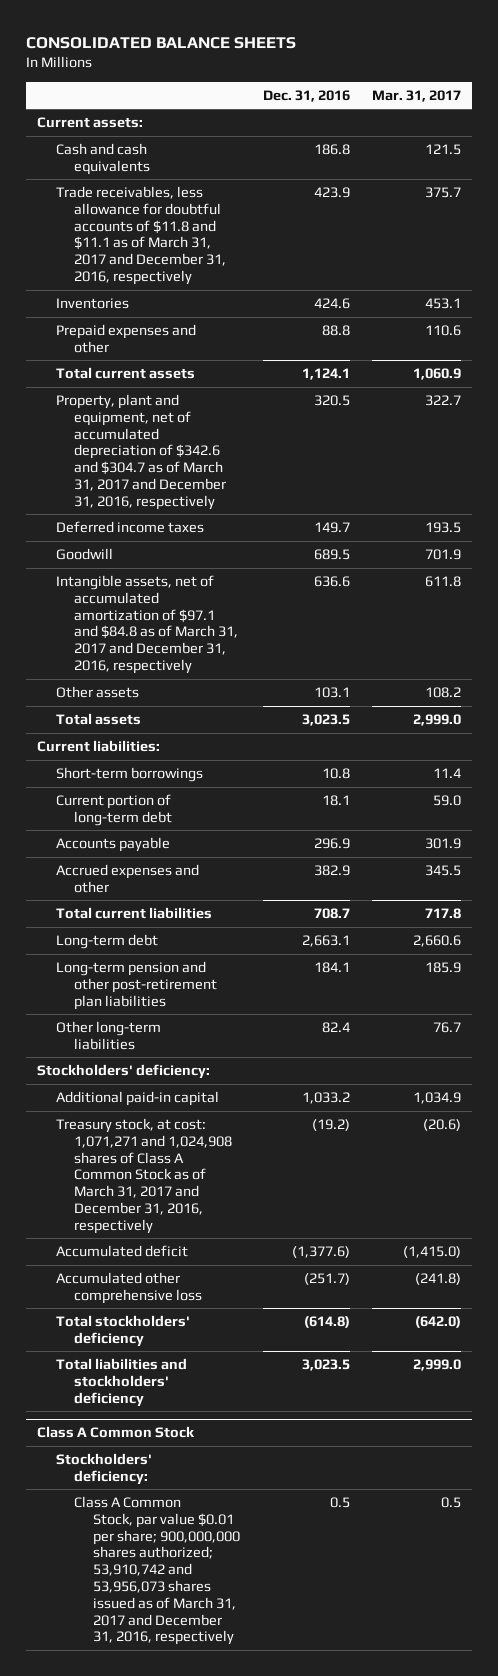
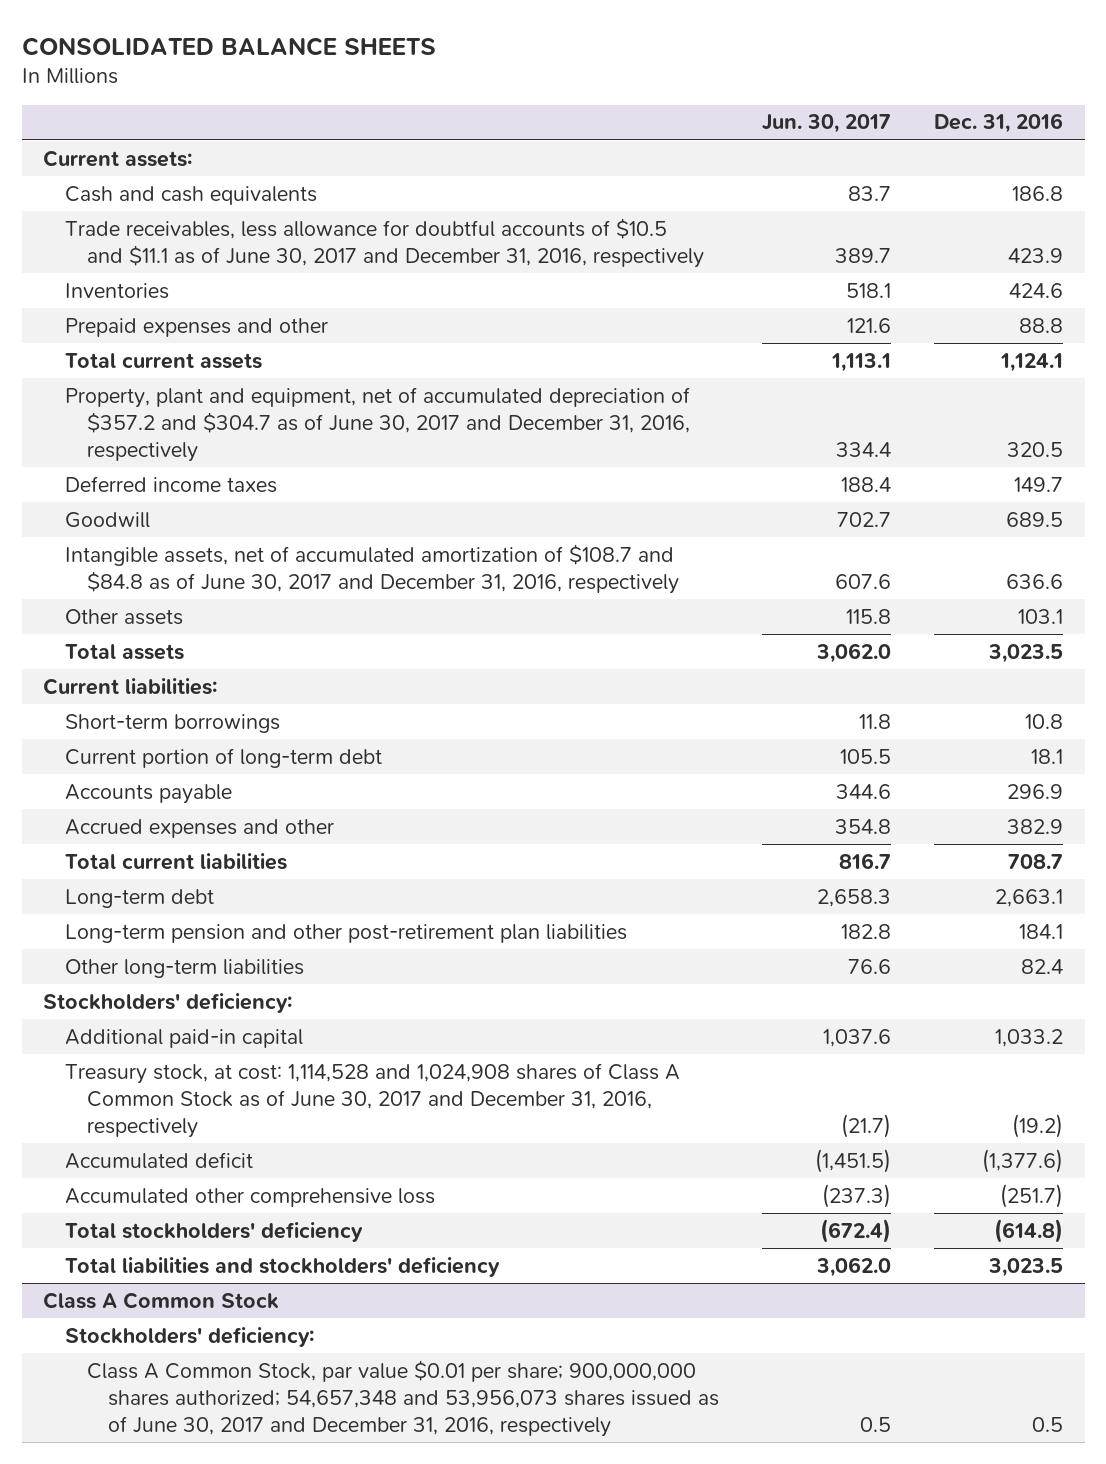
- | Dec. 31, 2016 | Mar. 31, 2017
+ | Jun. 30, 2017 | Dec. 31, 2016
- Trade receivables, less allowance for doubtful accounts of $11.8 and $11.1 as of March 31, 2017 and December 31, 2016, respectively | 423.9 | 375.7
+ Trade receivables, less allowance for doubtful accounts of $10.5 and $11.1 as of June 30, 2017 and December 31, 2016, respectively | 389.7 | 423.9
- Property, plant and equipment, net of accumulated depreciation of $342.6 and $304.7 as of March 31, 2017 and December 31, 2016, respectively | 320.5 | 322.7
+ Property, plant and equipment, net of accumulated depreciation of $357.2 and $304.7 as of June 30, 2017 and December 31, 2016, respectively | 334.4 | 320.5
- Intangible assets, net of accumulated amortization of $97.1 and $84.8 as of March 31, 2017 and December 31, 2016, respectively | 636.6 | 611.8
+ Intangible assets, net of accumulated amortization of $108.7 and $84.8 as of June 30, 2017 and December 31, 2016, respectively | 607.6 | 636.6
- Treasury stock, at cost: 1,071,271 and 1,024,908 shares of Class A Common Stock as of March 31, 2017 and December 31, 2016, respectively | (19.2) | (20.6)
+ Treasury stock, at cost: 1,114,528 and 1,024,908 shares of Class A Common Stock as of June 30, 2017 and December 31, 2016, respectively | (21.7) | (19.2)
@ Class A Common Stock
- Class A Common Stock, par value $0.01 per share; 900,000,000 shares authorized; 53,910,742 and 53,956,073 shares issued as of March 31, 2017 and December 31, 2016, respectively | 0.5 | 0.5
+ Class A Common Stock, par value $0.01 per share; 900,000,000 shares authorized; 54,657,348 and 53,956,073 shares issued as of June 30, 2017 and December 31, 2016, respectively | 0.5 | 0.5

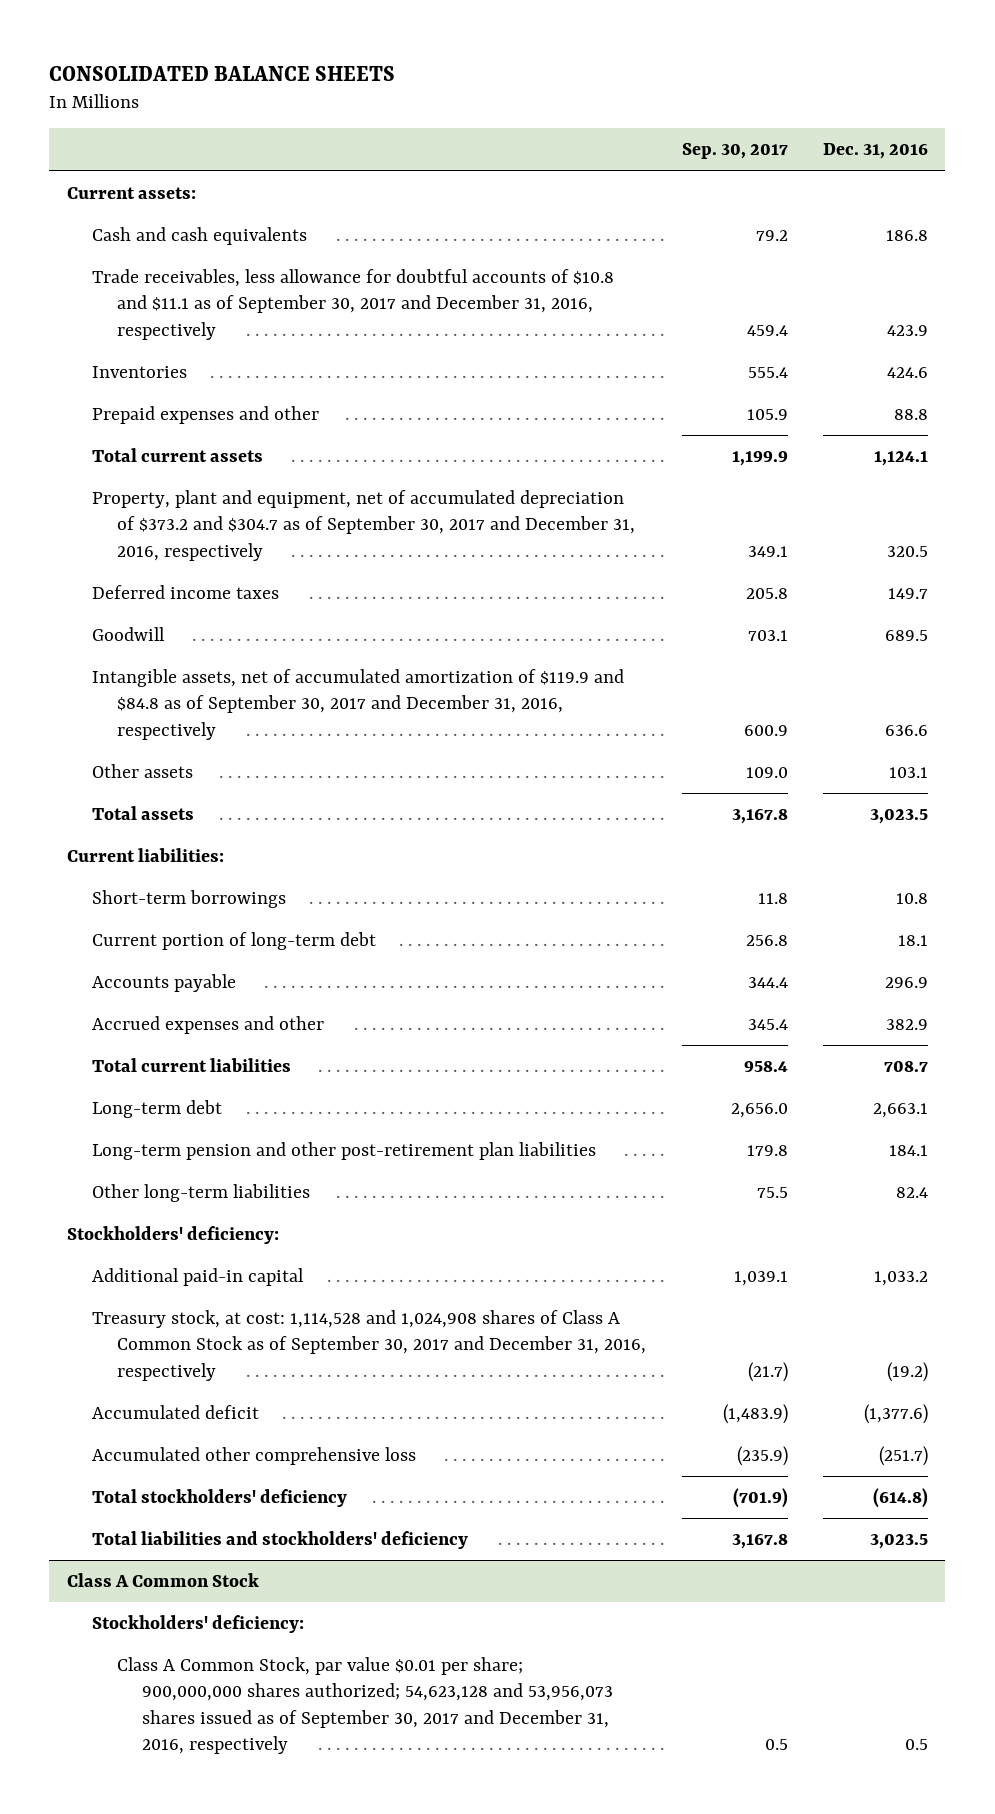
- | Jun. 30, 2017 | Dec. 31, 2016
+ | Sep. 30, 2017 | Dec. 31, 2016
- Trade receivables, less allowance for doubtful accounts of $10.5 and $11.1 as of June 30, 2017 and December 31, 2016, respectively | 389.7 | 423.9
+ Trade receivables, less allowance for doubtful accounts of $10.8 and $11.1 as of September 30, 2017 and December 31, 2016, respectively | 459.4 | 423.9
- Property, plant and equipment, net of accumulated depreciation of $357.2 and $304.7 as of June 30, 2017 and December 31, 2016, respectively | 334.4 | 320.5
+ Property, plant and equipment, net of accumulated depreciation of $373.2 and $304.7 as of September 30, 2017 and December 31, 2016, respectively | 349.1 | 320.5
- Intangible assets, net of accumulated amortization of $108.7 and $84.8 as of June 30, 2017 and December 31, 2016, respectively | 607.6 | 636.6
+ Intangible assets, net of accumulated amortization of $119.9 and $84.8 as of September 30, 2017 and December 31, 2016, respectively | 600.9 | 636.6
- Treasury stock, at cost: 1,114,528 and 1,024,908 shares of Class A Common Stock as of June 30, 2017 and December 31, 2016, respectively | (21.7) | (19.2)
+ Treasury stock, at cost: 1,114,528 and 1,024,908 shares of Class A Common Stock as of September 30, 2017 and December 31, 2016, respectively | (21.7) | (19.2)
@ Class A Common Stock
- Class A Common Stock, par value $0.01 per share; 900,000,000 shares authorized; 54,657,348 and 53,956,073 shares issued as of June 30, 2017 and December 31, 2016, respectively | 0.5 | 0.5
+ Class A Common Stock, par value $0.01 per share; 900,000,000 shares authorized; 54,623,128 and 53,956,073 shares issued as of September 30, 2017 and December 31, 2016, respectively | 0.5 | 0.5

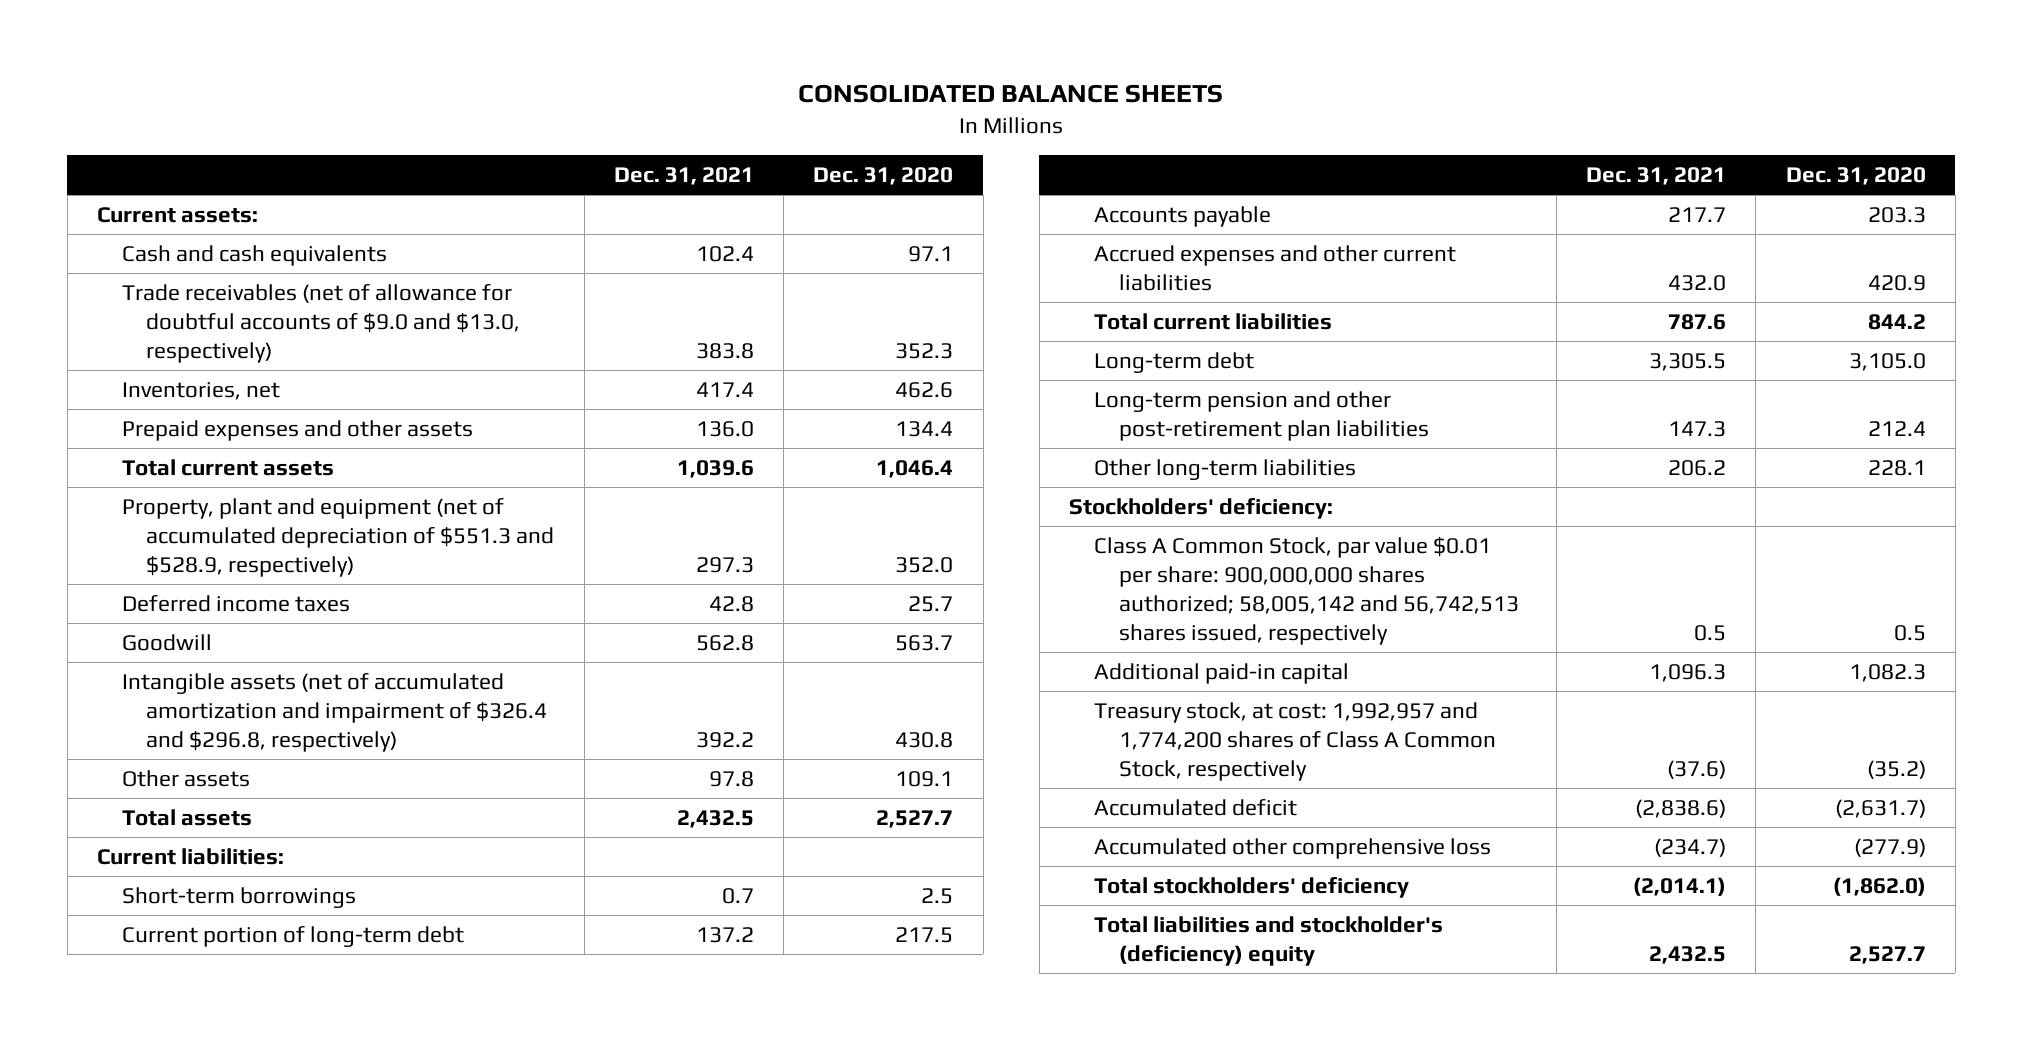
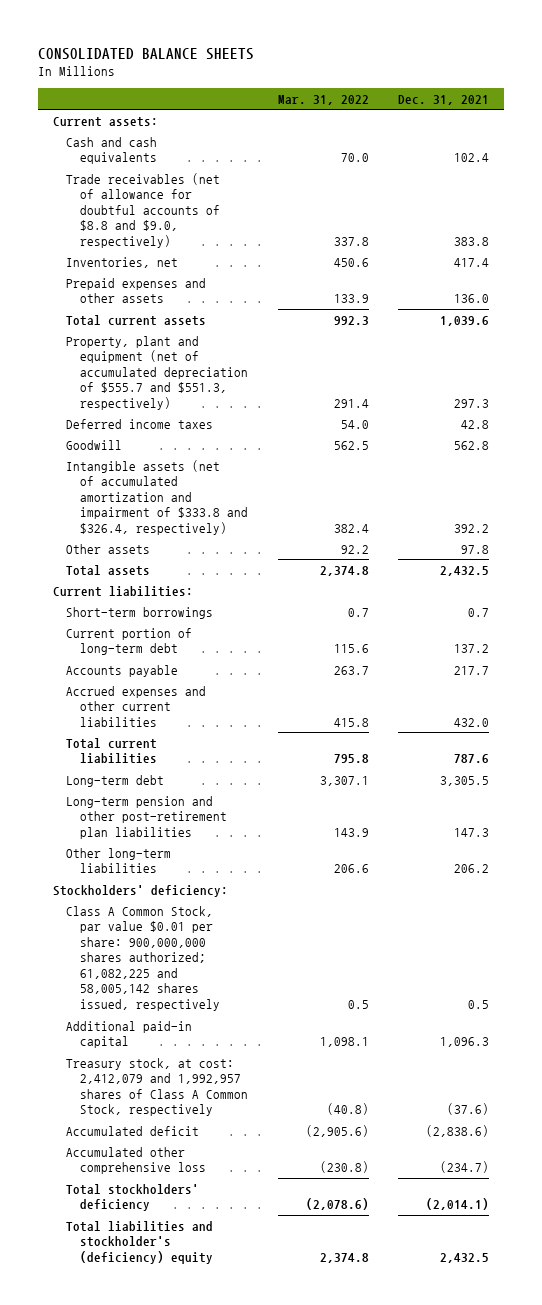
- | Dec. 31, 2021 | Dec. 31, 2020
+ | Mar. 31, 2022 | Dec. 31, 2021
- Trade receivables (net of allowance for doubtful accounts of $9.0 and $13.0, respectively) | 383.8 | 352.3
+ Trade receivables (net of allowance for doubtful accounts of $8.8 and $9.0, respectively) | 337.8 | 383.8
- Property, plant and equipment (net of accumulated depreciation of $551.3 and $528.9, respectively) | 297.3 | 352.0
+ Property, plant and equipment (net of accumulated depreciation of $555.7 and $551.3, respectively) | 291.4 | 297.3
- Intangible assets (net of accumulated amortization and impairment of $326.4 and $296.8, respectively) | 392.2 | 430.8
+ Intangible assets (net of accumulated amortization and impairment of $333.8 and $326.4, respectively) | 382.4 | 392.2
- Class A Common Stock, par value $0.01 per share: 900,000,000 shares authorized; 58,005,142 and 56,742,513 shares issued, respectively | 0.5 | 0.5
+ Class A Common Stock, par value $0.01 per share: 900,000,000 shares authorized; 61,082,225 and 58,005,142 shares issued, respectively | 0.5 | 0.5
- Treasury stock, at cost: 1,992,957 and 1,774,200 shares of Class A Common Stock, respectively | (37.6) | (35.2)
+ Treasury stock, at cost: 2,412,079 and 1,992,957 shares of Class A Common Stock, respectively | (40.8) | (37.6)

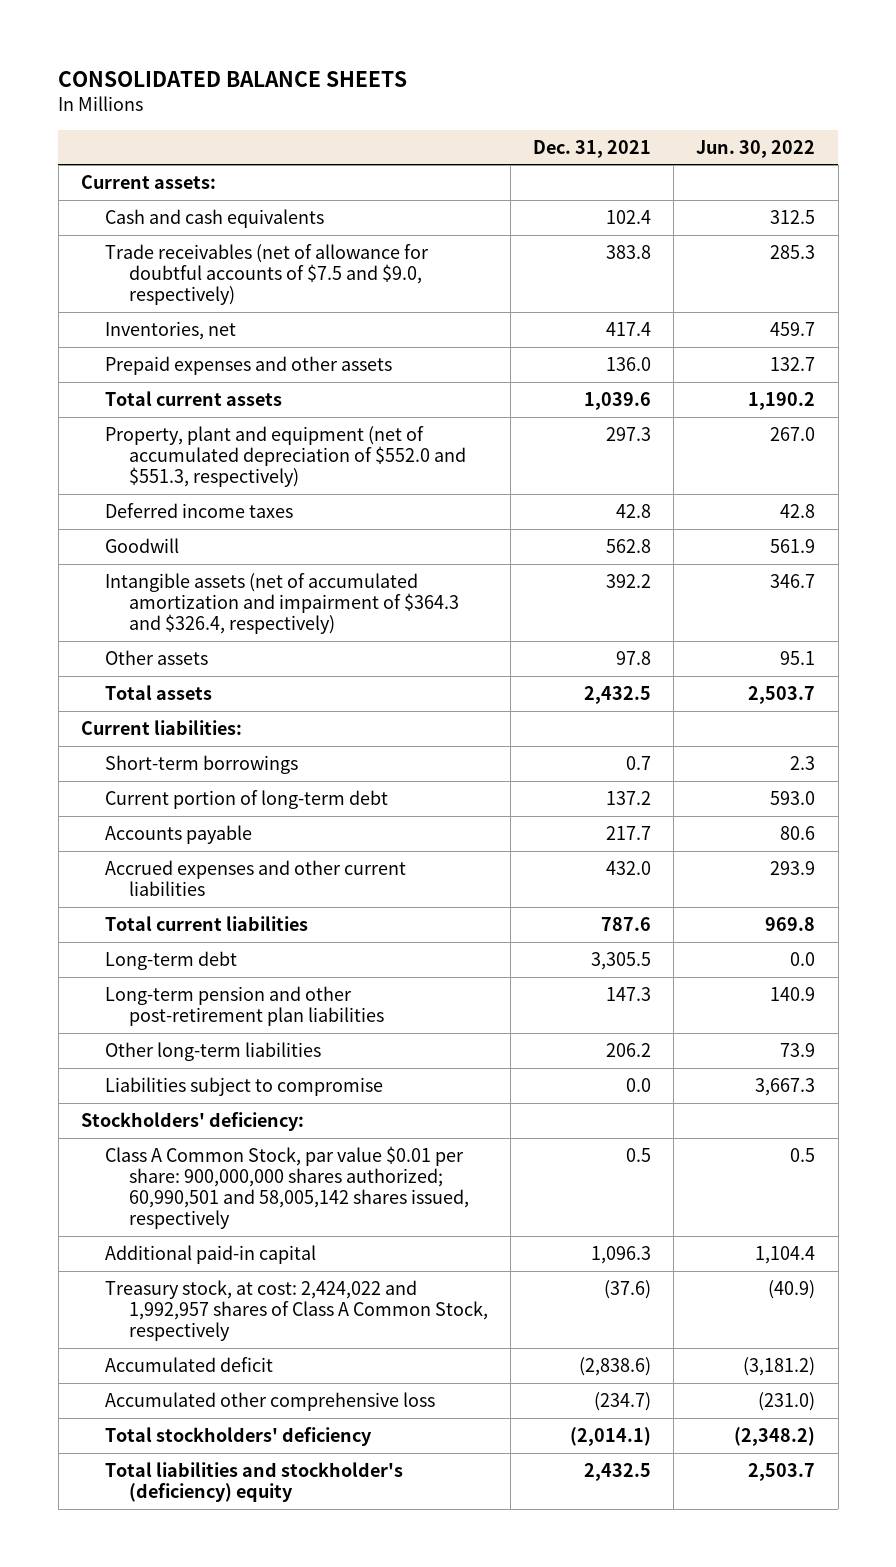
- | Mar. 31, 2022 | Dec. 31, 2021
+ | Dec. 31, 2021 | Jun. 30, 2022
- Trade receivables (net of allowance for doubtful accounts of $8.8 and $9.0, respectively) | 337.8 | 383.8
+ Trade receivables (net of allowance for doubtful accounts of $7.5 and $9.0, respectively) | 383.8 | 285.3
- Property, plant and equipment (net of accumulated depreciation of $555.7 and $551.3, respectively) | 291.4 | 297.3
+ Property, plant and equipment (net of accumulated depreciation of $552.0 and $551.3, respectively) | 297.3 | 267.0
- Intangible assets (net of accumulated amortization and impairment of $333.8 and $326.4, respectively) | 382.4 | 392.2
+ Intangible assets (net of accumulated amortization and impairment of $364.3 and $326.4, respectively) | 392.2 | 346.7
+ Liabilities subject to compromise | 0.0 | 3,667.3
- Class A Common Stock, par value $0.01 per share: 900,000,000 shares authorized; 61,082,225 and 58,005,142 shares issued, respectively | 0.5 | 0.5
+ Class A Common Stock, par value $0.01 per share: 900,000,000 shares authorized; 60,990,501 and 58,005,142 shares issued, respectively | 0.5 | 0.5
- Treasury stock, at cost: 2,412,079 and 1,992,957 shares of Class A Common Stock, respectively | (40.8) | (37.6)
+ Treasury stock, at cost: 2,424,022 and 1,992,957 shares of Class A Common Stock, respectively | (37.6) | (40.9)

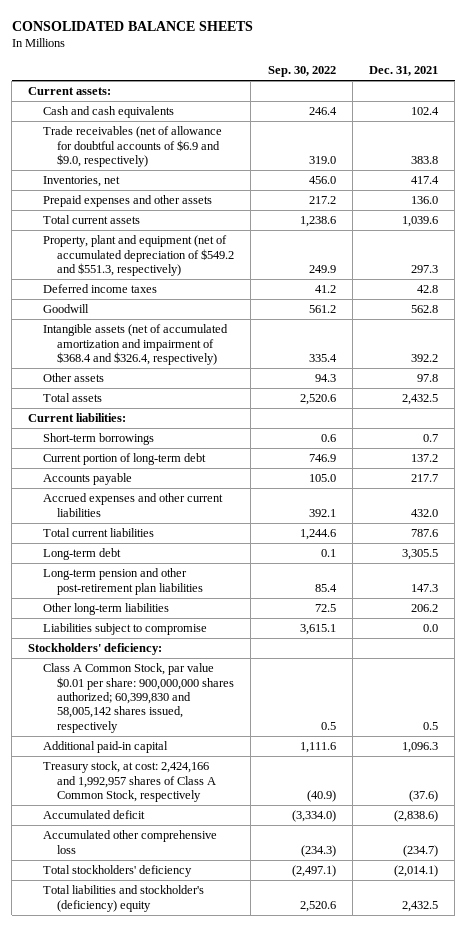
- | Dec. 31, 2021 | Jun. 30, 2022
+ | Sep. 30, 2022 | Dec. 31, 2021
- Trade receivables (net of allowance for doubtful accounts of $7.5 and $9.0, respectively) | 383.8 | 285.3
+ Trade receivables (net of allowance for doubtful accounts of $6.9 and $9.0, respectively) | 319.0 | 383.8
- Property, plant and equipment (net of accumulated depreciation of $552.0 and $551.3, respectively) | 297.3 | 267.0
+ Property, plant and equipment (net of accumulated depreciation of $549.2 and $551.3, respectively) | 249.9 | 297.3
- Intangible assets (net of accumulated amortization and impairment of $364.3 and $326.4, respectively) | 392.2 | 346.7
+ Intangible assets (net of accumulated amortization and impairment of $368.4 and $326.4, respectively) | 335.4 | 392.2
- Class A Common Stock, par value $0.01 per share: 900,000,000 shares authorized; 60,990,501 and 58,005,142 shares issued, respectively | 0.5 | 0.5
+ Class A Common Stock, par value $0.01 per share: 900,000,000 shares authorized; 60,399,830 and 58,005,142 shares issued, respectively | 0.5 | 0.5
- Treasury stock, at cost: 2,424,022 and 1,992,957 shares of Class A Common Stock, respectively | (37.6) | (40.9)
+ Treasury stock, at cost: 2,424,166 and 1,992,957 shares of Class A Common Stock, respectively | (40.9) | (37.6)

